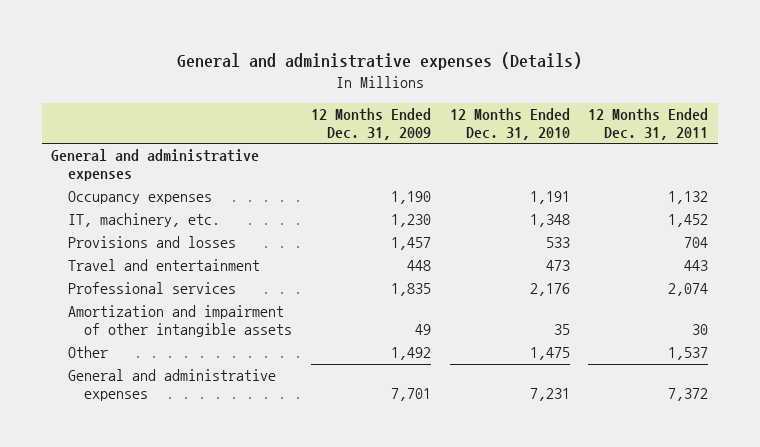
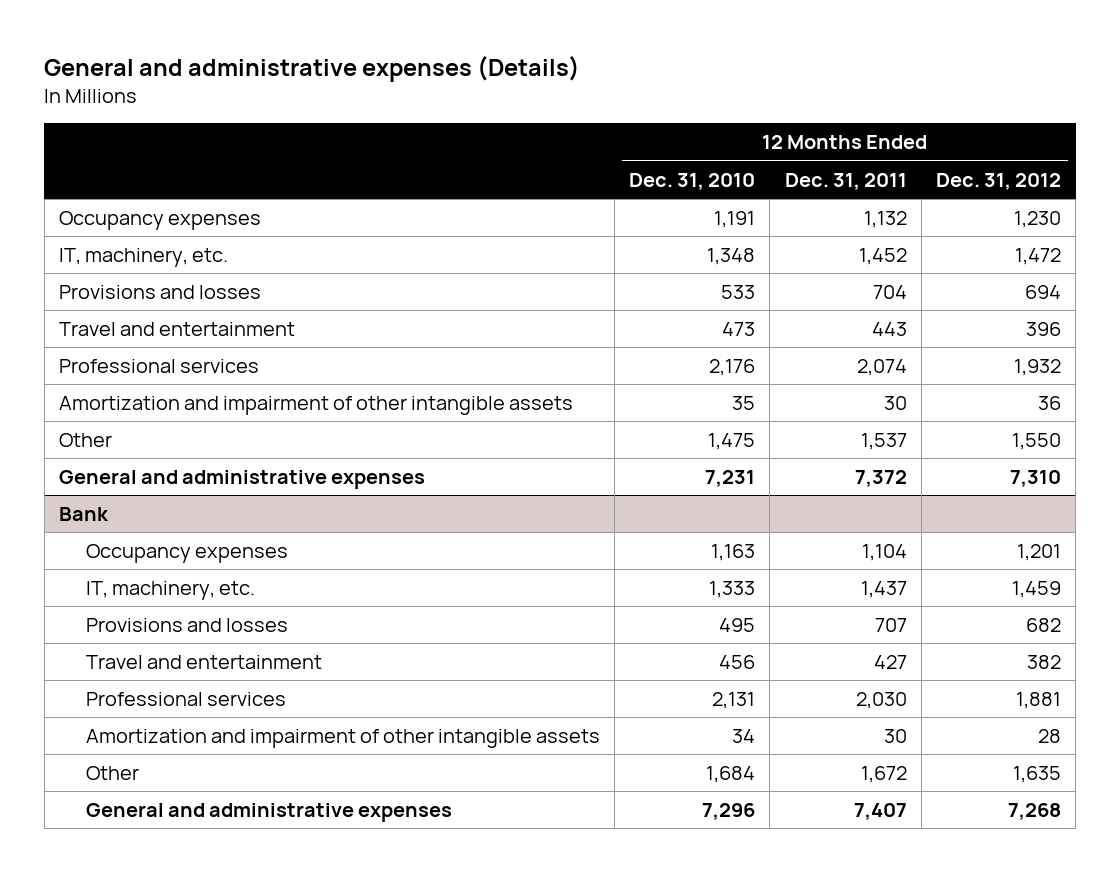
- | 12 Months Ended Dec. 31, 2009 | 12 Months Ended Dec. 31, 2010 | 12 Months Ended Dec. 31, 2011
+ | 12 Months Ended Dec. 31, 2010 | 12 Months Ended Dec. 31, 2011 | 12 Months Ended Dec. 31, 2012
- General and administrative expenses
+ Bank
+ Occupancy expenses | 1,163 | 1,104 | 1,201
+ IT, machinery, etc. | 1,333 | 1,437 | 1,459
+ Provisions and losses | 495 | 707 | 682
+ Travel and entertainment | 456 | 427 | 382
+ Professional services | 2,131 | 2,030 | 1,881
+ Amortization and impairment of other intangible assets | 34 | 30 | 28
+ Other | 1,684 | 1,672 | 1,635
+ General and administrative expenses | 7,296 | 7,407 | 7,268

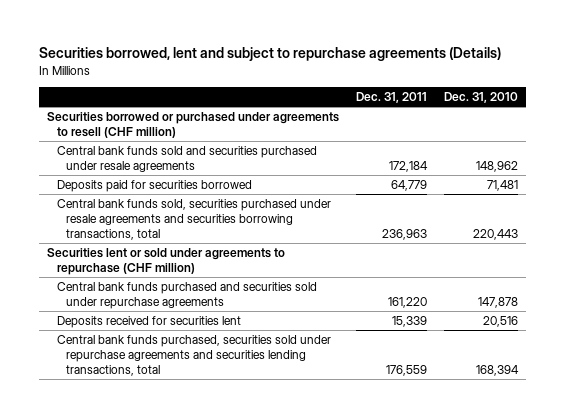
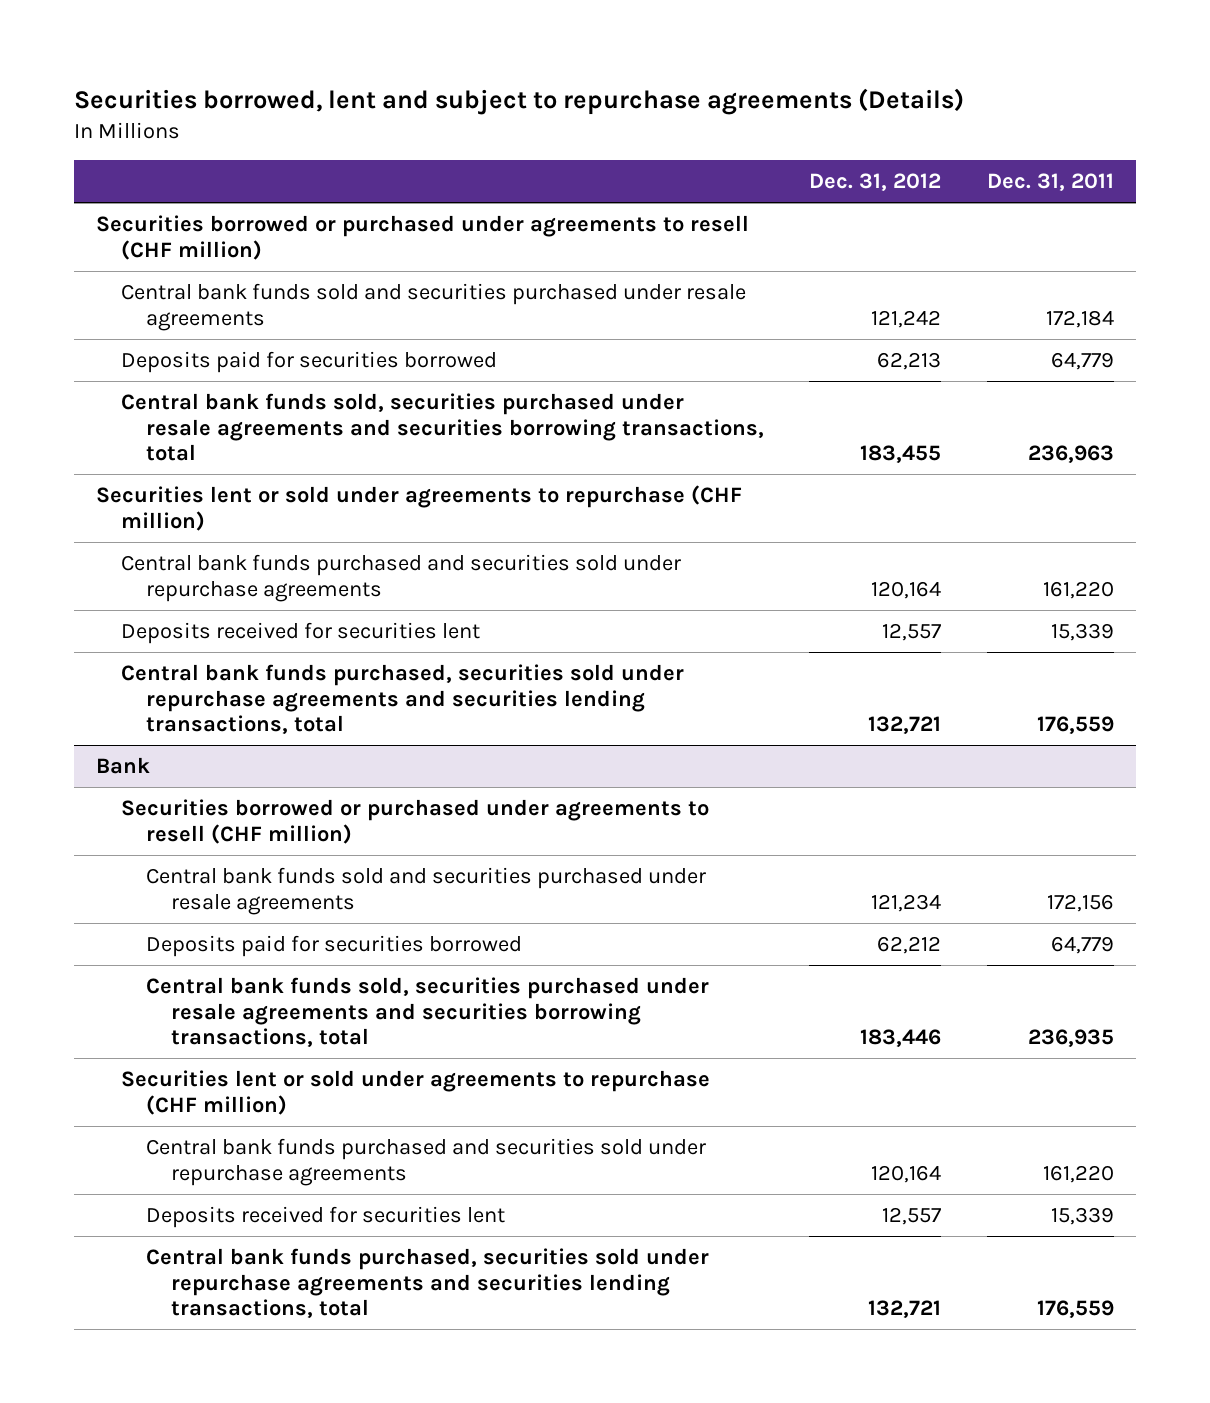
- | Dec. 31, 2011 | Dec. 31, 2010
+ | Dec. 31, 2012 | Dec. 31, 2011
+ Bank
+ Securities borrowed or purchased under agreements to resell (CHF million)
+ Central bank funds sold and securities purchased under resale agreements | 121,234 | 172,156
+ Deposits paid for securities borrowed | 62,212 | 64,779
+ Central bank funds sold, securities purchased under resale agreements and securities borrowing transactions, total | 183,446 | 236,935
+ Securities lent or sold under agreements to repurchase (CHF million)
+ Central bank funds purchased and securities sold under repurchase agreements | 120,164 | 161,220
+ Deposits received for securities lent | 12,557 | 15,339
+ Central bank funds purchased, securities sold under repurchase agreements and securities lending transactions, total | 132,721 | 176,559

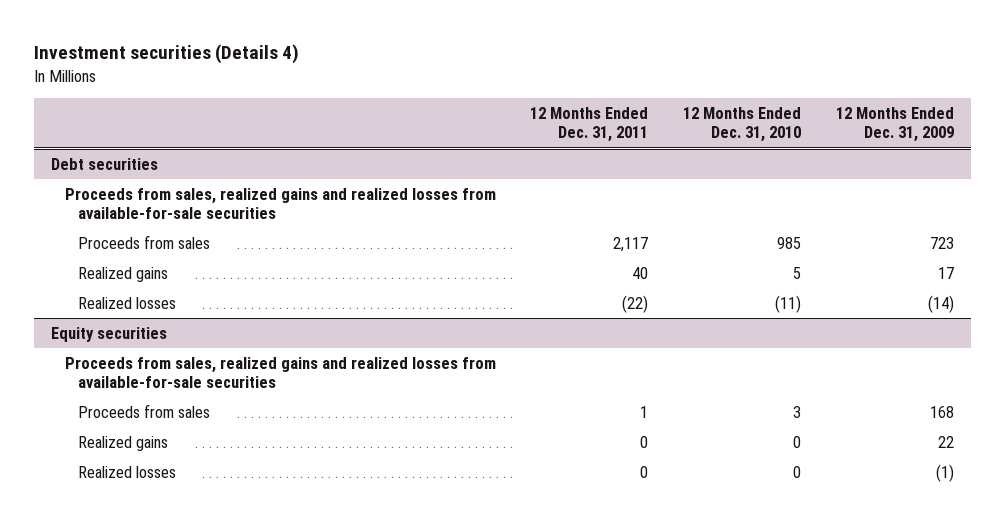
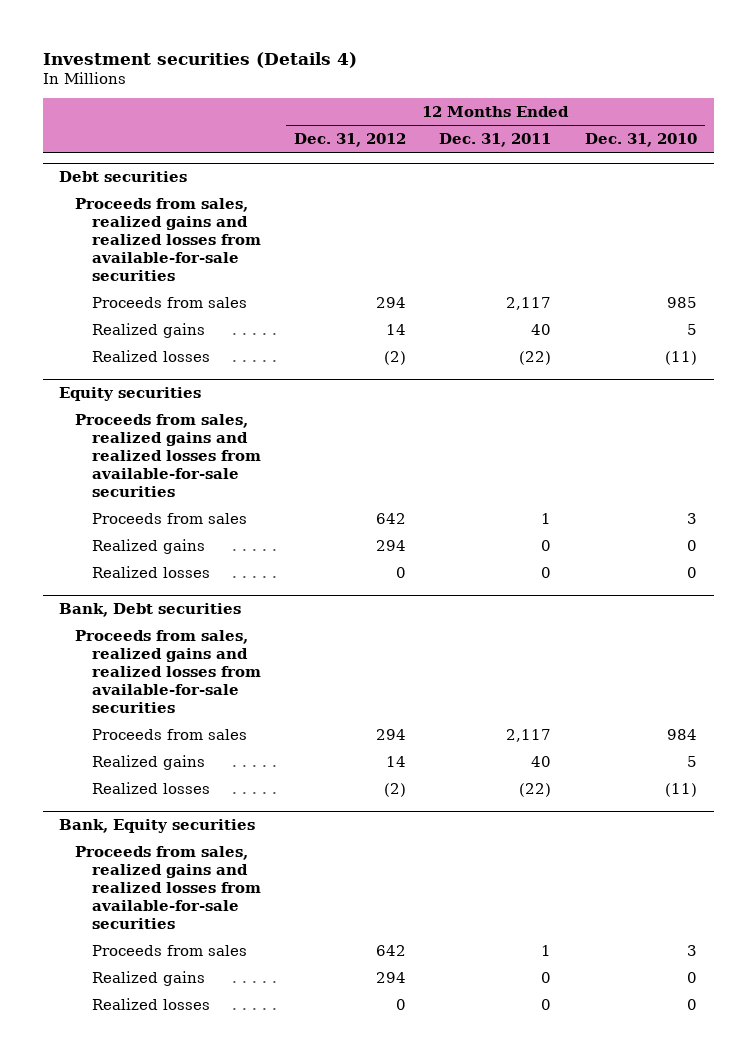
- | 12 Months Ended Dec. 31, 2011 | 12 Months Ended Dec. 31, 2010 | 12 Months Ended Dec. 31, 2009
+ | 12 Months Ended Dec. 31, 2012 | 12 Months Ended Dec. 31, 2011 | 12 Months Ended Dec. 31, 2010
+ Bank, Debt securities
+ Proceeds from sales, realized gains and realized losses from available-for-sale securities
+ Proceeds from sales | 294 | 2,117 | 984
+ Realized gains | 14 | 40 | 5
+ Realized losses | (2) | (22) | (11)
+ Bank, Equity securities
+ Proceeds from sales, realized gains and realized losses from available-for-sale securities
+ Proceeds from sales | 642 | 1 | 3
+ Realized gains | 294 | 0 | 0
+ Realized losses | 0 | 0 | 0

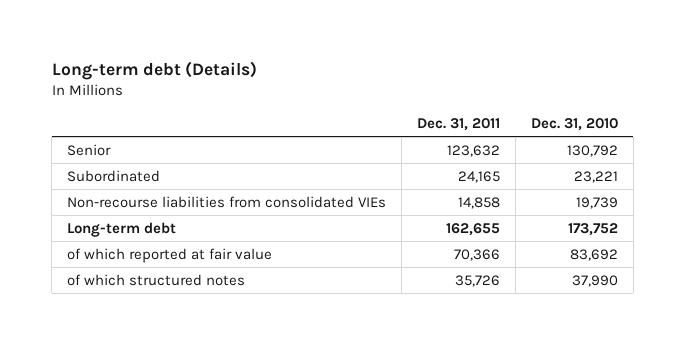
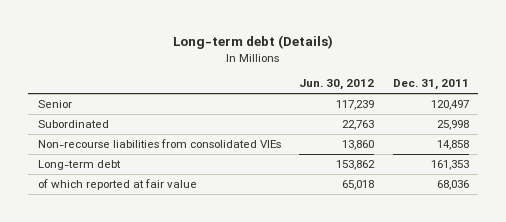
- | Dec. 31, 2011 | Dec. 31, 2010
+ | Jun. 30, 2012 | Dec. 31, 2011
- Senior | 123,632 | 130,792
- Subordinated | 24,165 | 23,221
+ Senior | 117,239 | 120,497
+ Subordinated | 22,763 | 25,998
- Long-term debt | 162,655 | 173,752
- of which reported at fair value | 70,366 | 83,692
- of which structured notes | 35,726 | 37,990
+ Long-term debt | 153,862 | 161,353
+ of which reported at fair value | 65,018 | 68,036

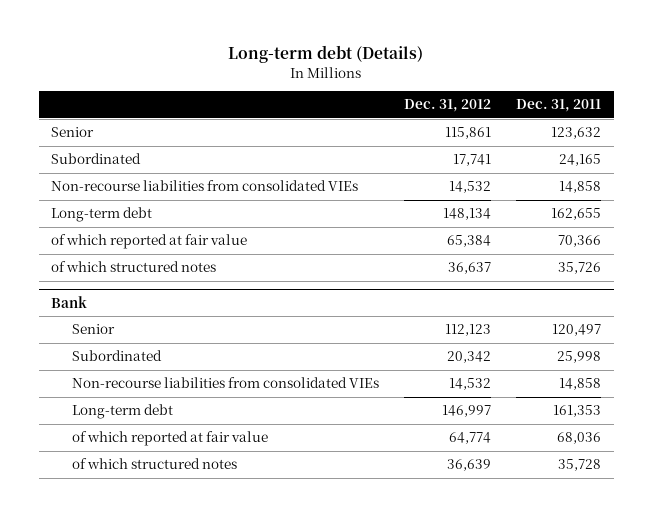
- | Jun. 30, 2012 | Dec. 31, 2011
+ | Dec. 31, 2012 | Dec. 31, 2011
+ Senior | 115,861 | 123,632
+ Subordinated | 17,741 | 24,165
+ Non-recourse liabilities from consolidated VIEs | 14,532 | 14,858
+ Long-term debt | 148,134 | 162,655
+ of which reported at fair value | 65,384 | 70,366
+ of which structured notes | 36,637 | 35,726
+ Bank
+ of which structured notes | 36,639 | 35,728

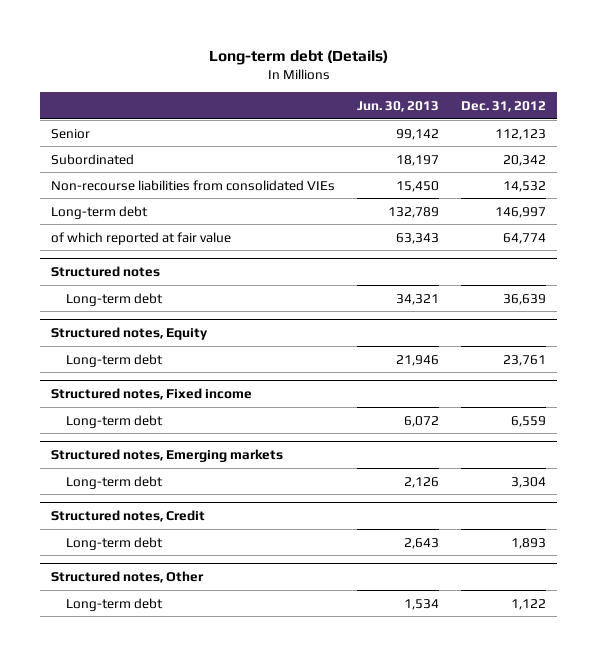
- | Dec. 31, 2012 | Dec. 31, 2011
+ | Jun. 30, 2013 | Dec. 31, 2012
- Senior | 115,861 | 123,632
- Subordinated | 17,741 | 24,165
- Non-recourse liabilities from consolidated VIEs | 14,532 | 14,858
- Long-term debt | 148,134 | 162,655
- of which reported at fair value | 65,384 | 70,366
- of which structured notes | 36,637 | 35,726
- Bank
- of which structured notes | 36,639 | 35,728
+ Structured notes
+ Long-term debt | 34,321 | 36,639
+ Structured notes, Equity
+ Long-term debt | 21,946 | 23,761
+ Structured notes, Fixed income
+ Long-term debt | 6,072 | 6,559
+ Structured notes, Emerging markets
+ Long-term debt | 2,126 | 3,304
+ Structured notes, Credit
+ Long-term debt | 2,643 | 1,893
+ Structured notes, Other
+ Long-term debt | 1,534 | 1,122

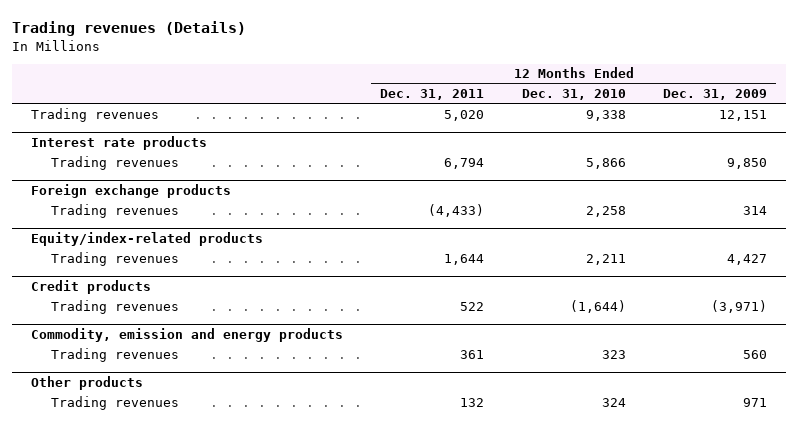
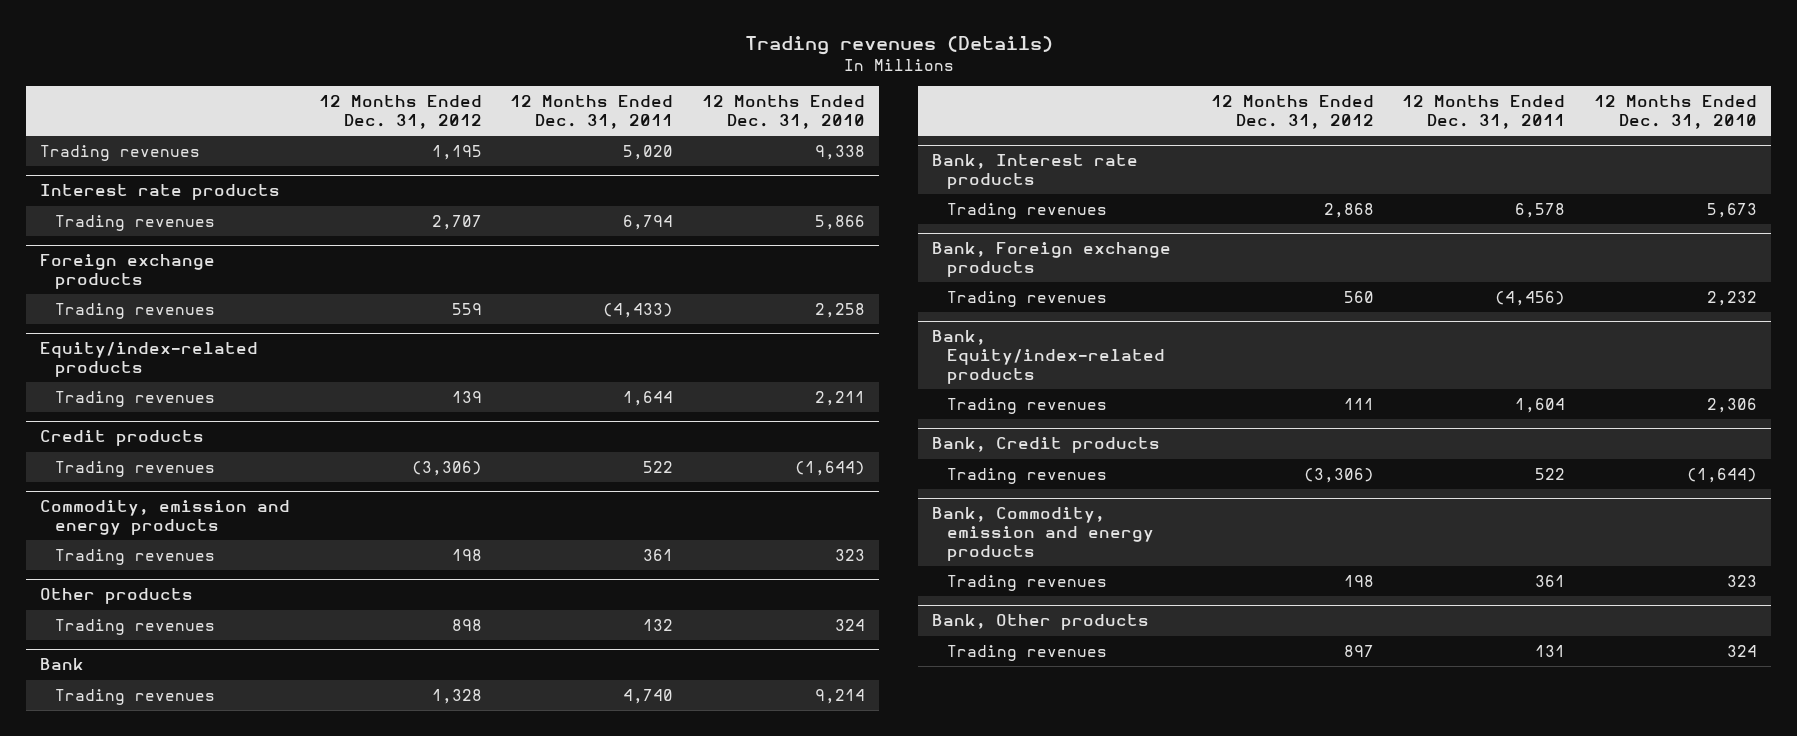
- | 12 Months Ended Dec. 31, 2011 | 12 Months Ended Dec. 31, 2010 | 12 Months Ended Dec. 31, 2009
+ | 12 Months Ended Dec. 31, 2012 | 12 Months Ended Dec. 31, 2011 | 12 Months Ended Dec. 31, 2010
+ Bank
+ Trading revenues | 1,328 | 4,740 | 9,214
+ Bank, Interest rate products
+ Trading revenues | 2,868 | 6,578 | 5,673
+ Bank, Foreign exchange products
+ Trading revenues | 560 | (4,456) | 2,232
+ Bank, Equity/index-related products
+ Trading revenues | 111 | 1,604 | 2,306
+ Bank, Credit products
+ Trading revenues | (3,306) | 522 | (1,644)
+ Bank, Commodity, emission and energy products
+ Trading revenues | 198 | 361 | 323
+ Bank, Other products
+ Trading revenues | 897 | 131 | 324

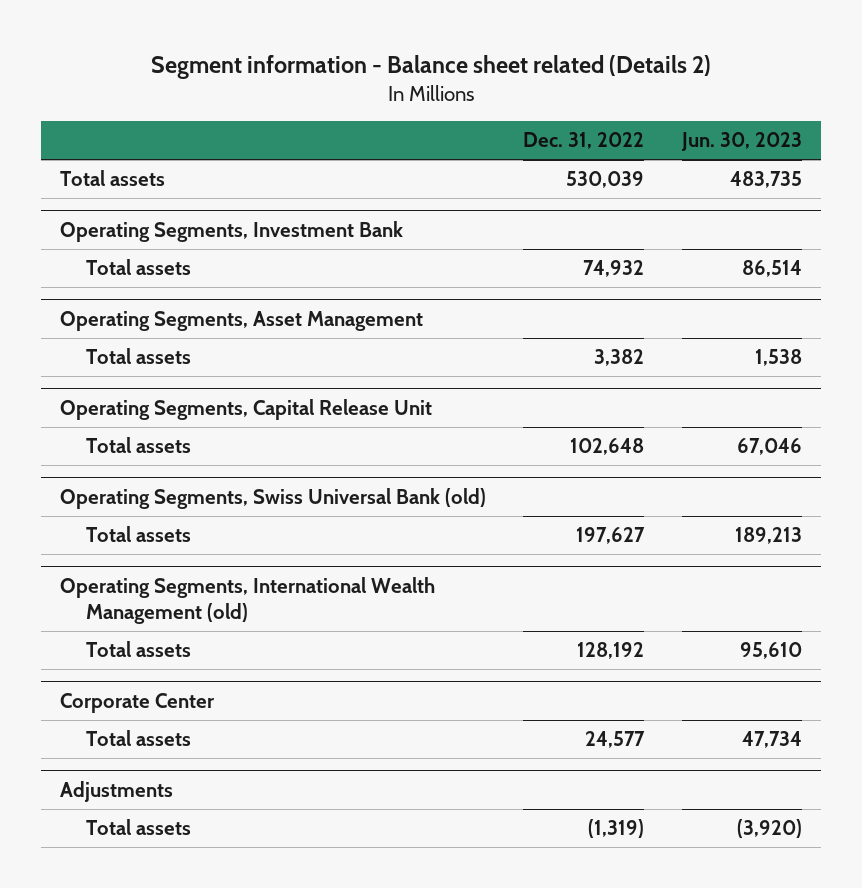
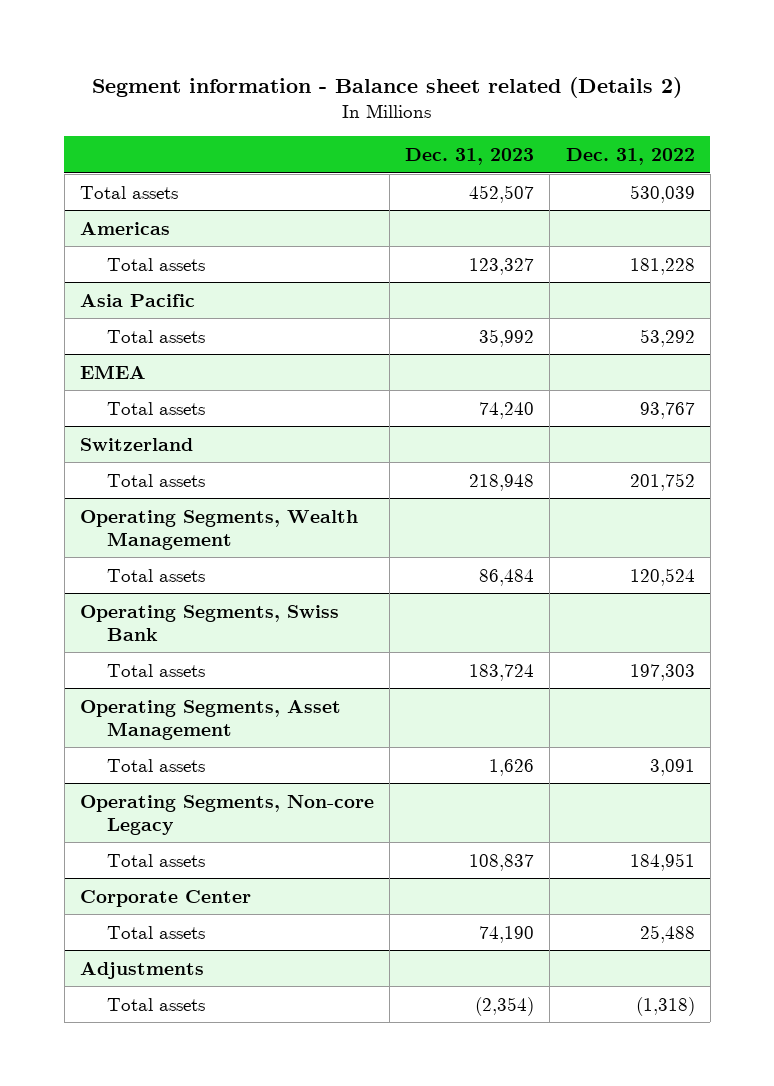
- | Dec. 31, 2022 | Jun. 30, 2023
+ | Dec. 31, 2023 | Dec. 31, 2022
- Operating Segments, Investment Bank
- Total assets | 74,932 | 86,514
+ Americas
+ Total assets | 123,327 | 181,228
+ Asia Pacific
+ Total assets | 35,992 | 53,292
+ EMEA
+ Total assets | 74,240 | 93,767
+ Switzerland
+ Total assets | 218,948 | 201,752
+ Operating Segments, Wealth Management
+ Total assets | 86,484 | 120,524
+ Operating Segments, Swiss Bank
+ Total assets | 183,724 | 197,303
@ Operating Segments, Asset Management
- Total assets | 3,382 | 1,538
- Operating Segments, Capital Release Unit
- Total assets | 102,648 | 67,046
- Operating Segments, Swiss Universal Bank (old)
- Total assets | 197,627 | 189,213
- Operating Segments, International Wealth Management (old)
- Total assets | 128,192 | 95,610
@ Operating Segments, Asset Management
+ Total assets | 1,626 | 3,091
+ Operating Segments, Non-core Legacy
+ Total assets | 108,837 | 184,951
@ Corporate Center
- Total assets | 24,577 | 47,734
+ Total assets | 74,190 | 25,488
@ Adjustments
- Total assets | (1,319) | (3,920)
+ Total assets | (2,354) | (1,318)

